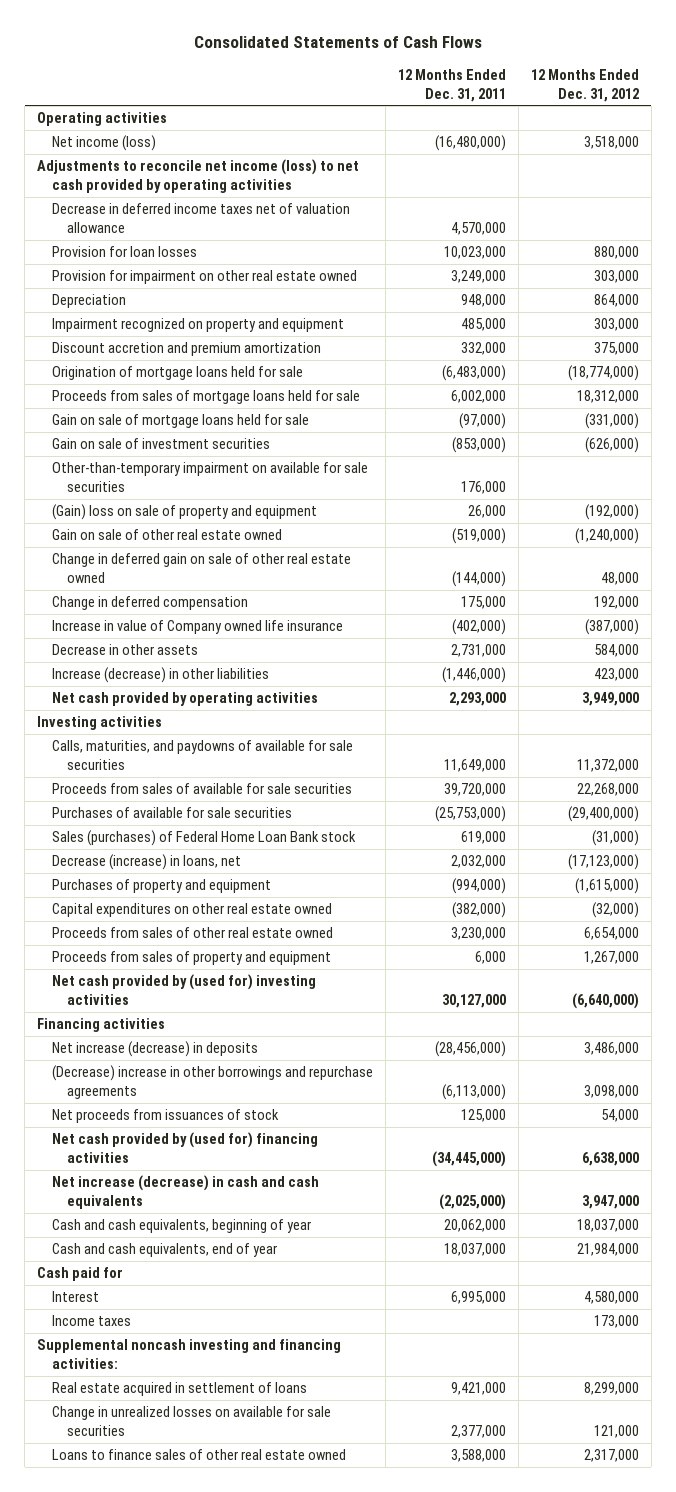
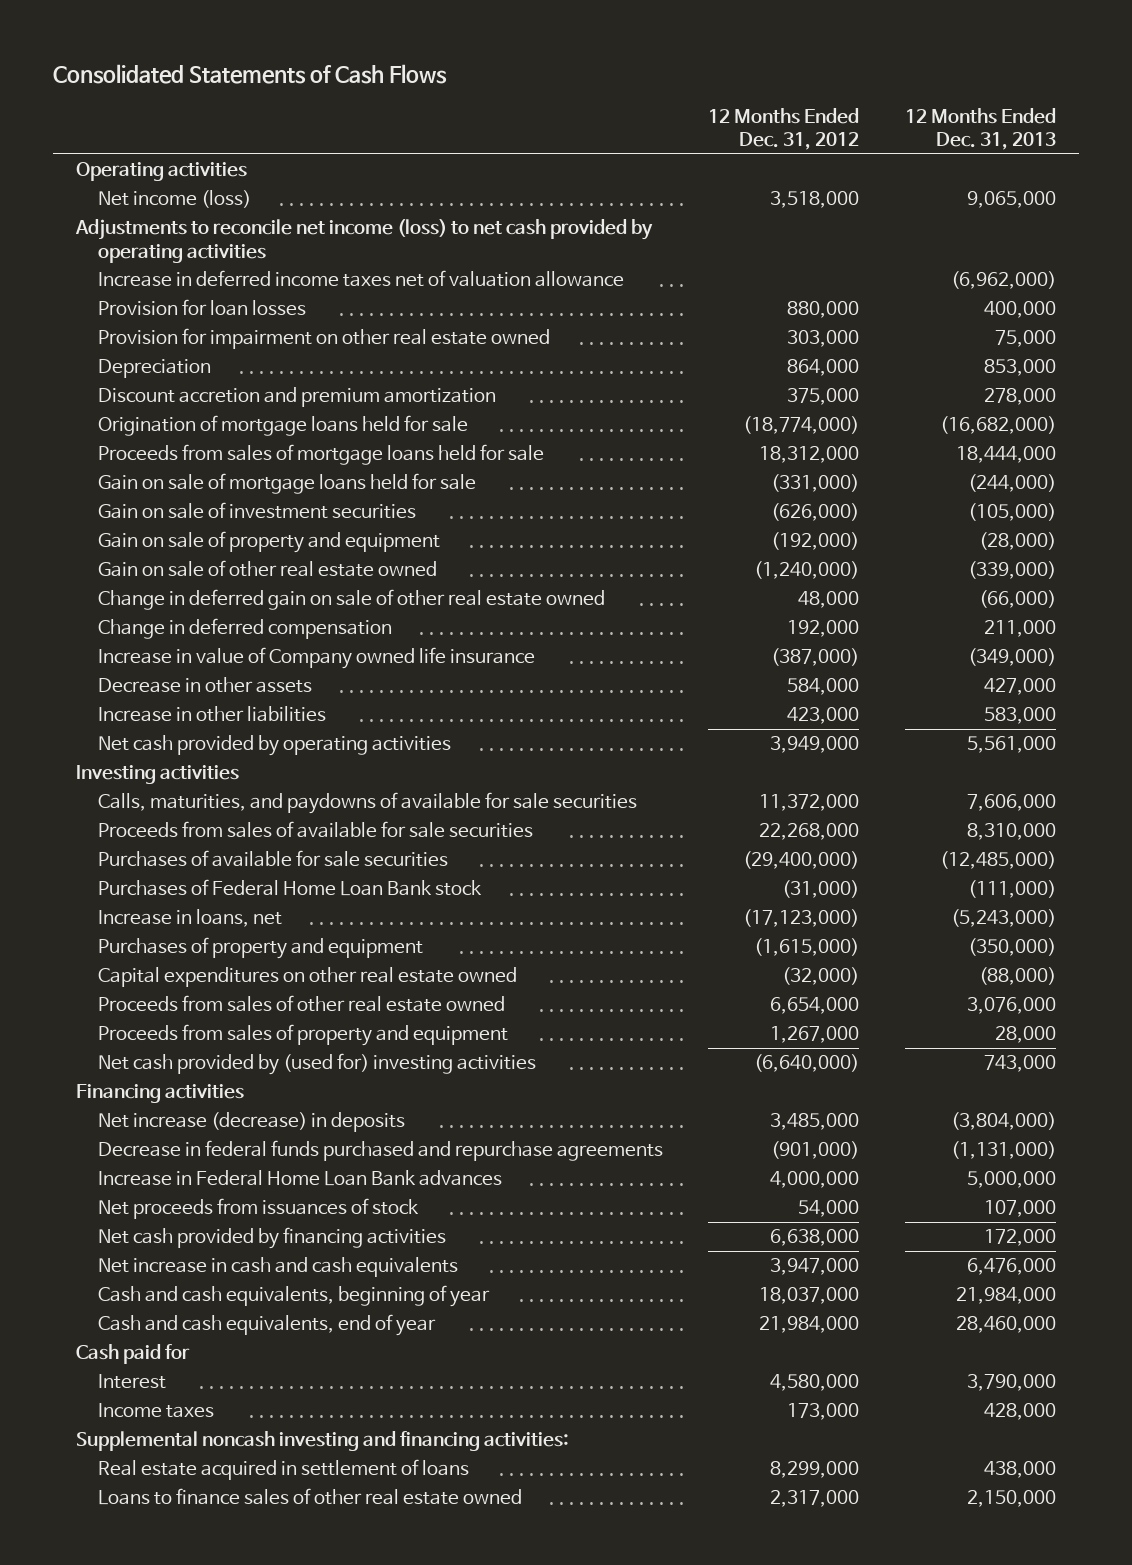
- | 12 Months Ended Dec. 31, 2011 | 12 Months Ended Dec. 31, 2012
+ | 12 Months Ended Dec. 31, 2012 | 12 Months Ended Dec. 31, 2013
- Decrease in deferred income taxes net of valuation allowance | 4,570,000 |
+ Increase in deferred income taxes net of valuation allowance | | (6,962,000)
- Impairment recognized on property and equipment | 485,000 | 303,000
- Other-than-temporary impairment on available for sale securities | 176,000 |
- (Gain) loss on sale of property and equipment | 26,000 | (192,000)
+ Gain on sale of property and equipment | (192,000) | (28,000)
- Increase (decrease) in other liabilities | (1,446,000) | 423,000
+ Increase in other liabilities | 423,000 | 583,000
- Sales (purchases) of Federal Home Loan Bank stock | 619,000 | (31,000)
- Decrease (increase) in loans, net | 2,032,000 | (17,123,000)
+ Purchases of Federal Home Loan Bank stock | (31,000) | (111,000)
+ Increase in loans, net | (17,123,000) | (5,243,000)
- Net increase (decrease) in deposits | (28,456,000) | 3,486,000
- (Decrease) increase in other borrowings and repurchase agreements | (6,113,000) | 3,098,000
+ Net increase (decrease) in deposits | 3,485,000 | (3,804,000)
+ Decrease in federal funds purchased and repurchase agreements | (901,000) | (1,131,000)
+ Increase in Federal Home Loan Bank advances | 4,000,000 | 5,000,000
- Net cash provided by (used for) financing activities | (34,445,000) | 6,638,000
- Net increase (decrease) in cash and cash equivalents | (2,025,000) | 3,947,000
+ Net cash provided by financing activities | 6,638,000 | 172,000
+ Net increase in cash and cash equivalents | 3,947,000 | 6,476,000
- Change in unrealized losses on available for sale securities | 2,377,000 | 121,000

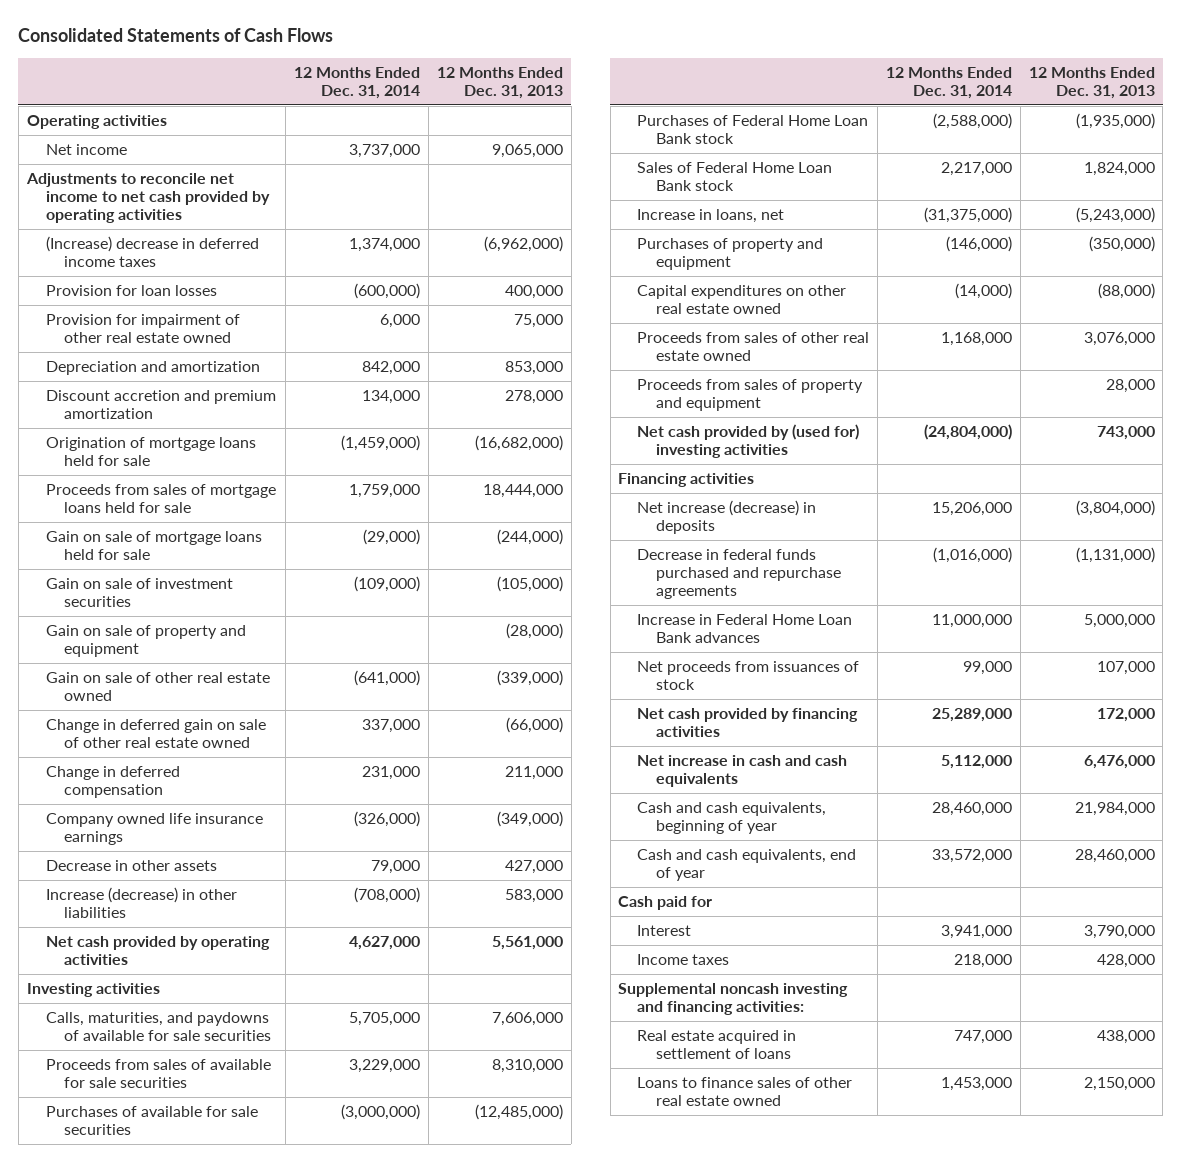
- | 12 Months Ended Dec. 31, 2012 | 12 Months Ended Dec. 31, 2013
+ | 12 Months Ended Dec. 31, 2014 | 12 Months Ended Dec. 31, 2013
- Net income (loss) | 3,518,000 | 9,065,000
- Adjustments to reconcile net income (loss) to net cash provided by operating activities
- Increase in deferred income taxes net of valuation allowance | | (6,962,000)
+ Net income | 3,737,000 | 9,065,000
+ Adjustments to reconcile net income to net cash provided by operating activities
+ (Increase) decrease in deferred income taxes | 1,374,000 | (6,962,000)
- Provision for impairment on other real estate owned | 303,000 | 75,000
- Depreciation | 864,000 | 853,000
+ Provision for impairment of other real estate owned | 6,000 | 75,000
+ Depreciation and amortization | 842,000 | 853,000
- Increase in value of Company owned life insurance | (387,000) | (349,000)
+ Company owned life insurance earnings | (326,000) | (349,000)
- Increase in other liabilities | 423,000 | 583,000
+ Increase (decrease) in other liabilities | (708,000) | 583,000
- Purchases of Federal Home Loan Bank stock | (31,000) | (111,000)
+ Purchases of Federal Home Loan Bank stock | (2,588,000) | (1,935,000)
+ Sales of Federal Home Loan Bank stock | 2,217,000 | 1,824,000

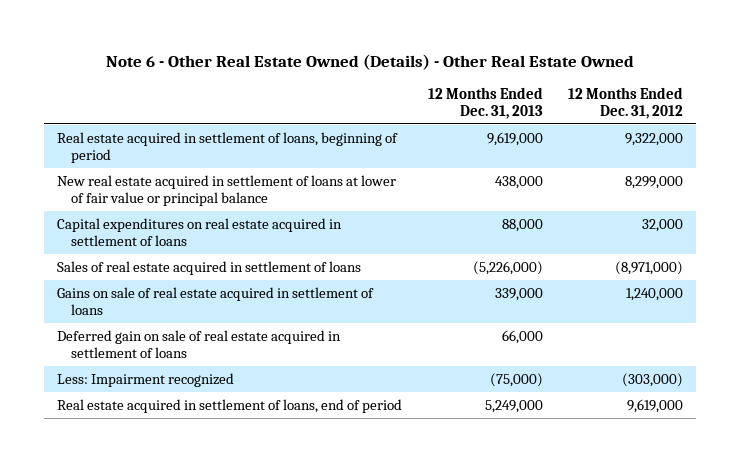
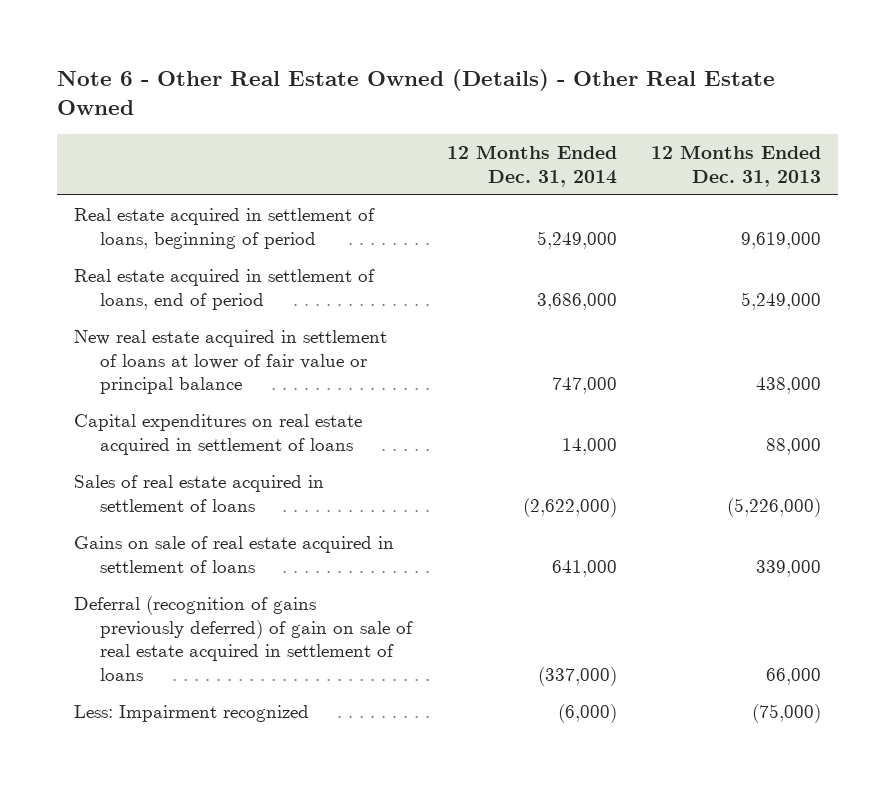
- | 12 Months Ended Dec. 31, 2013 | 12 Months Ended Dec. 31, 2012
+ | 12 Months Ended Dec. 31, 2014 | 12 Months Ended Dec. 31, 2013
moved up: Real estate acquired in settlement of loans, end of period | 3,686,000 | 5,249,000
- Deferred gain on sale of real estate acquired in settlement of loans | 66,000 |
+ Deferral (recognition of gains previously deferred) of gain on sale of real estate acquired in settlement of loans | (337,000) | 66,000

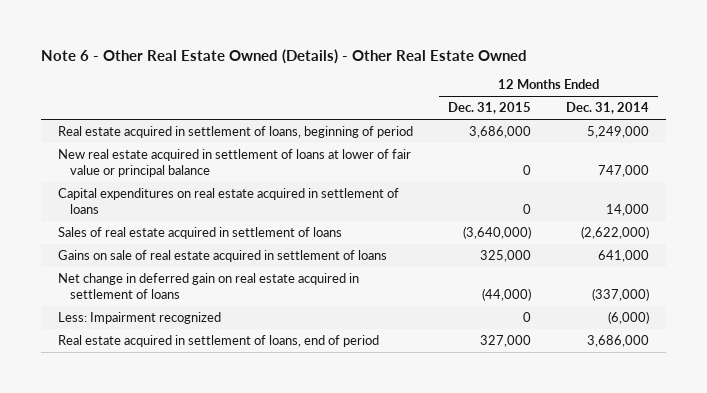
- | 12 Months Ended Dec. 31, 2014 | 12 Months Ended Dec. 31, 2013
+ | 12 Months Ended Dec. 31, 2015 | 12 Months Ended Dec. 31, 2014
- Deferral (recognition of gains previously deferred) of gain on sale of real estate acquired in settlement of loans | (337,000) | 66,000
+ Net change in deferred gain on real estate acquired in settlement of loans | (44,000) | (337,000)
moved down: Real estate acquired in settlement of loans, end of period | 327,000 | 3,686,000

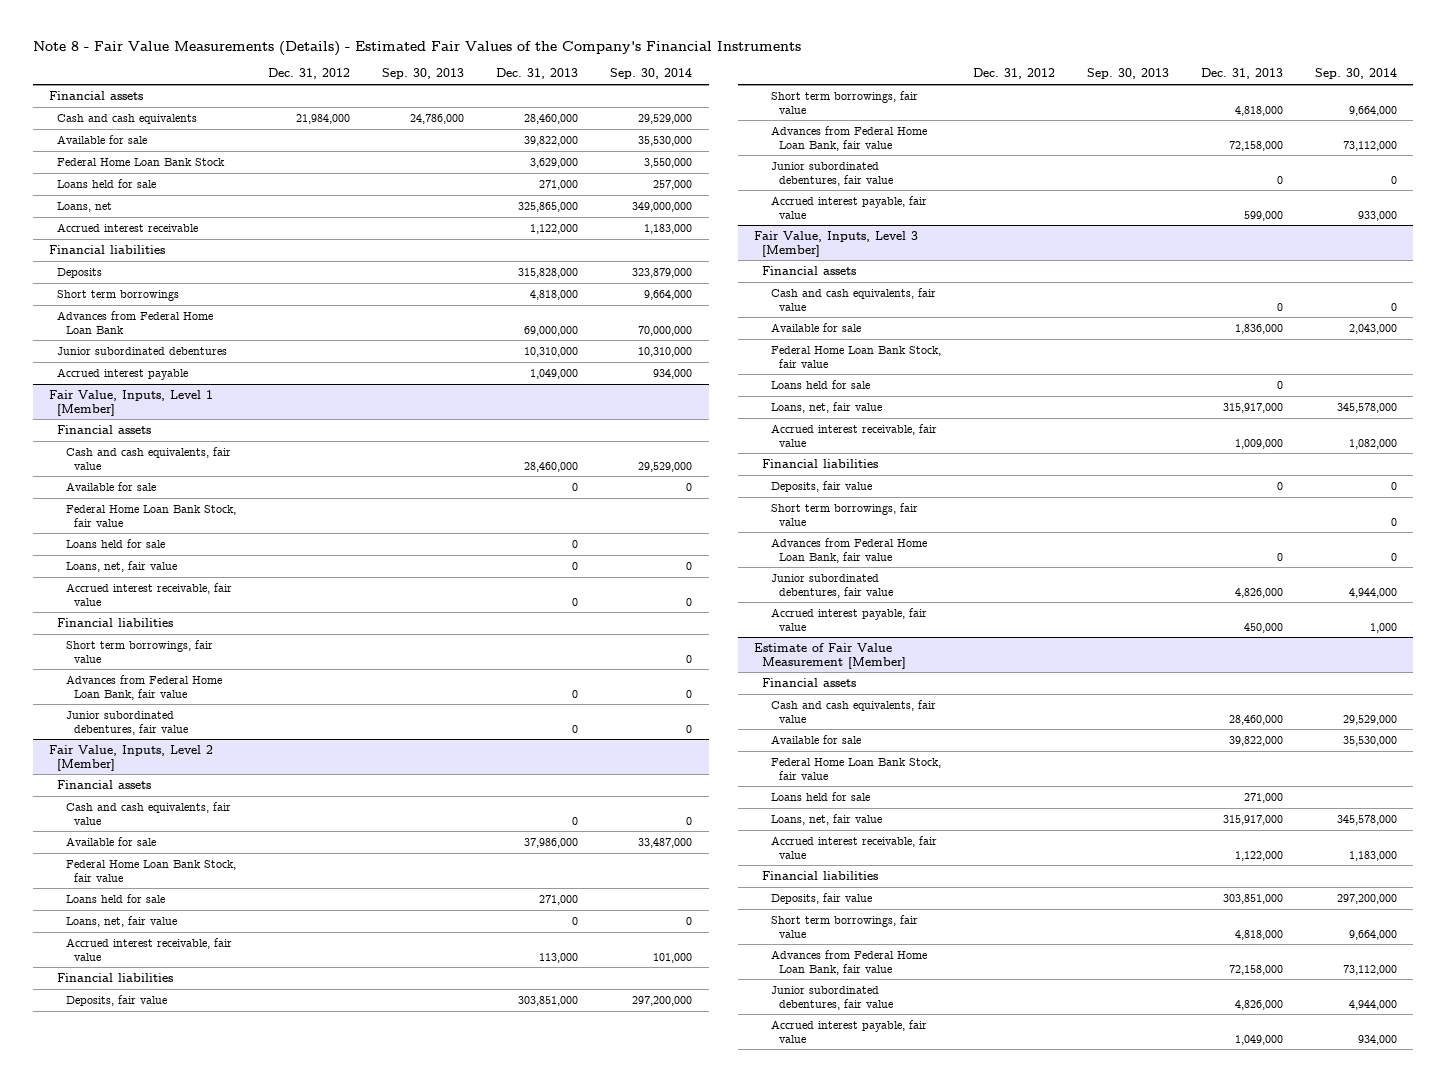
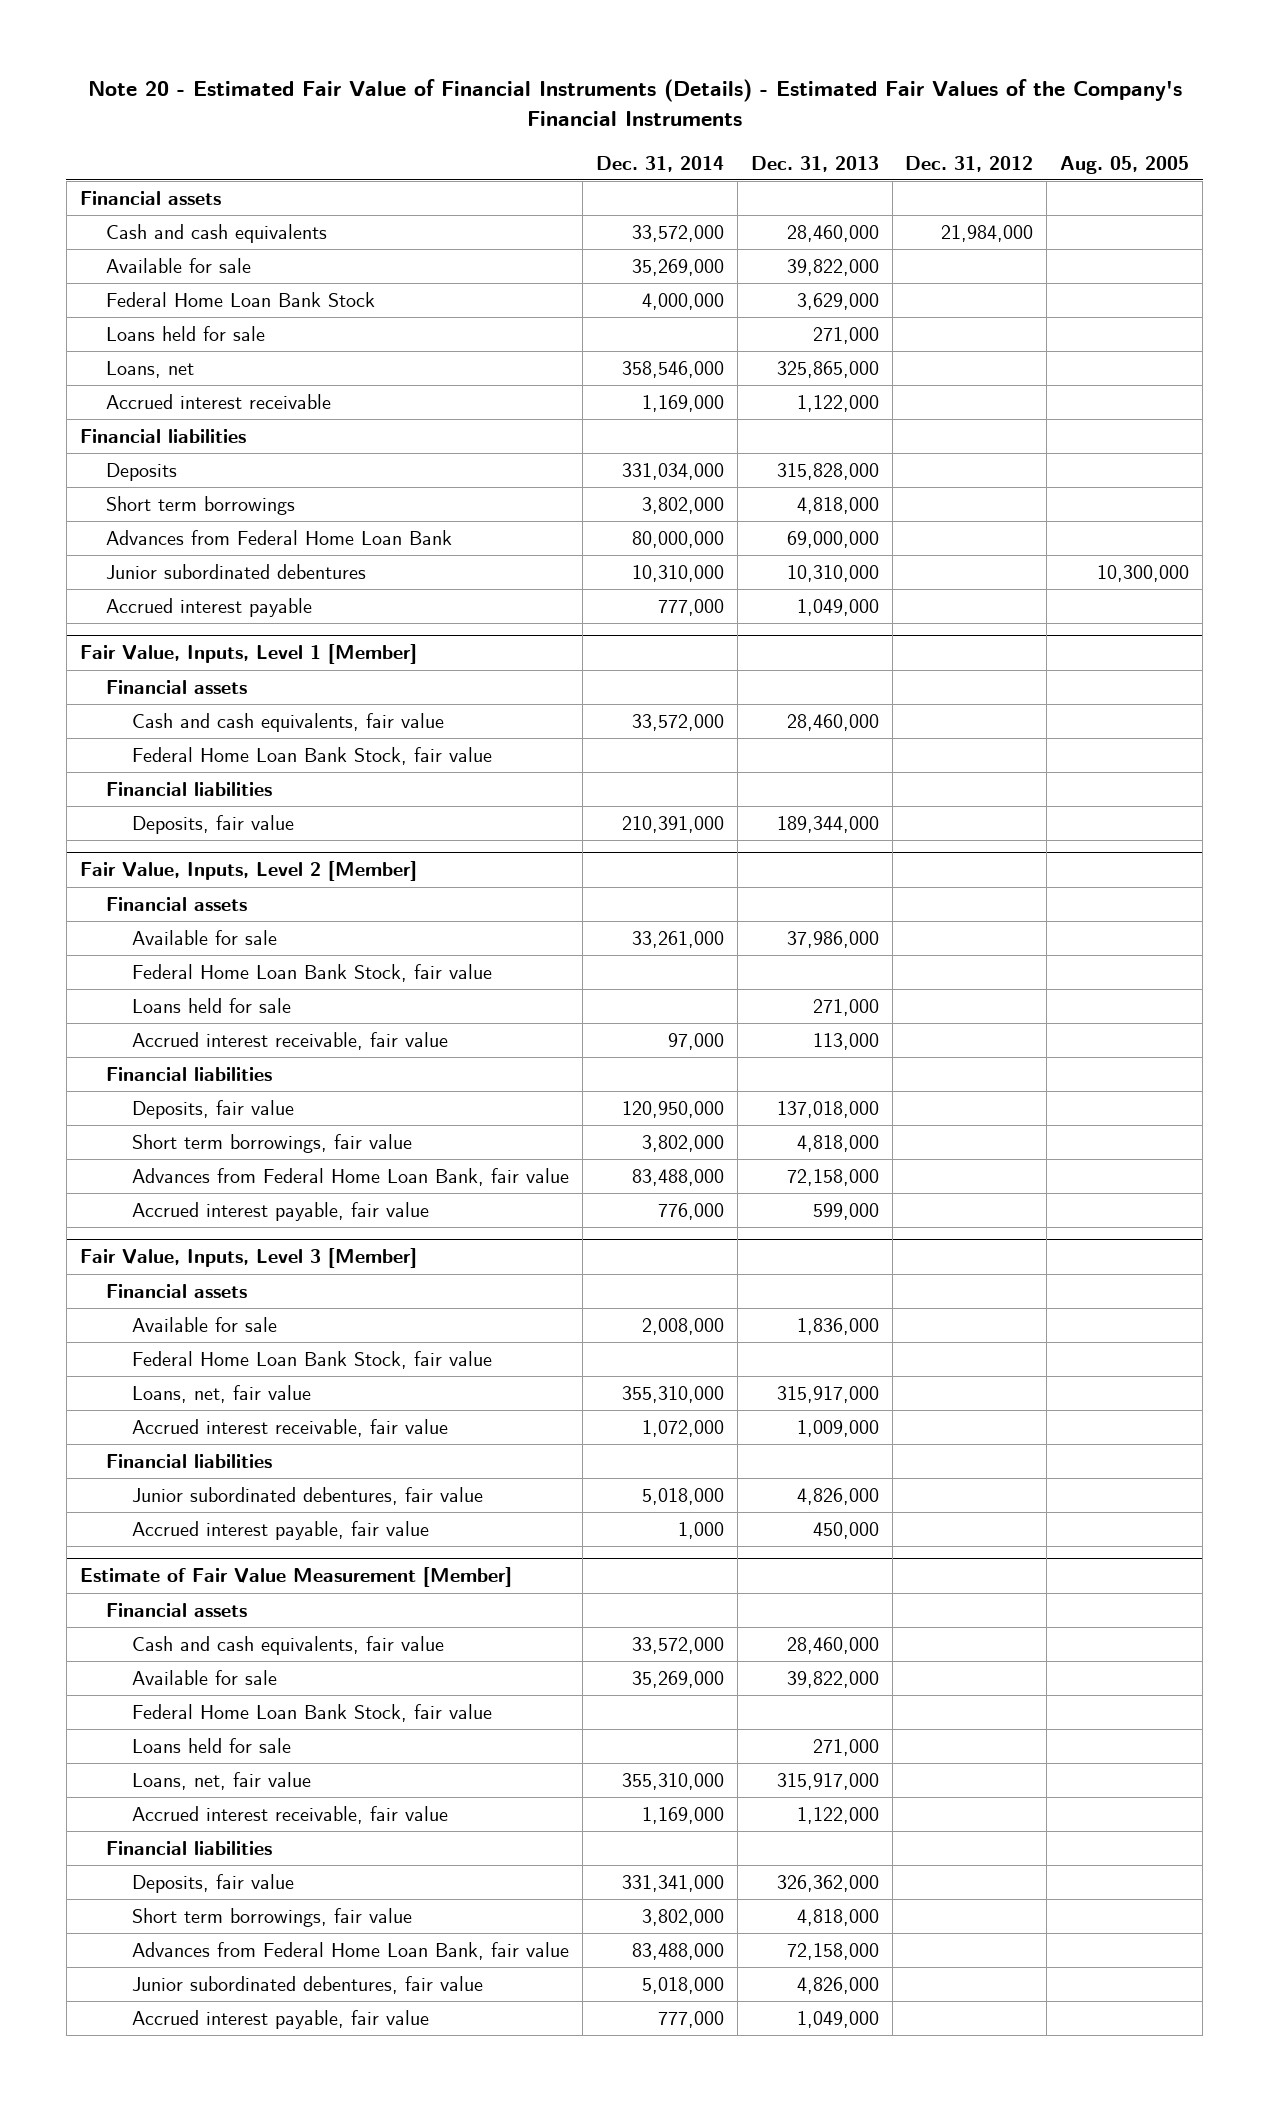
- Note 8 - Fair Value Measurements (Details) - Estimated Fair Values of the Company's Financial Instruments
+ Note 20 - Estimated Fair Value of Financial Instruments (Details) - Estimated Fair Values of the Company's Financial Instruments
- | Dec. 31, 2012 | Sep. 30, 2013 | Dec. 31, 2013 | Sep. 30, 2014
+ | Dec. 31, 2014 | Dec. 31, 2013 | Dec. 31, 2012 | Aug. 05, 2005
@ Fair Value, Inputs, Level 1 [Member]
- Available for sale | | | 0 | 0
- Loans held for sale | | | 0 |
- Loans, net, fair value | | | 0 | 0
- Accrued interest receivable, fair value | | | 0 | 0
- Short term borrowings, fair value | | | | 0
- Advances from Federal Home Loan Bank, fair value | | | 0 | 0
- Junior subordinated debentures, fair value | | | 0 | 0
+ Deposits, fair value | 210,391,000 | 189,344,000 | |
@ Fair Value, Inputs, Level 2 [Member]
- Cash and cash equivalents, fair value | | | 0 | 0
- Loans, net, fair value | | | 0 | 0
- Deposits, fair value | | | 303,851,000 | 297,200,000
+ Deposits, fair value | 120,950,000 | 137,018,000 | |
- Junior subordinated debentures, fair value | | | 0 | 0
@ Fair Value, Inputs, Level 3 [Member]
- Cash and cash equivalents, fair value | | | 0 | 0
- Loans held for sale | | | 0 |
- Deposits, fair value | | | 0 | 0
- Short term borrowings, fair value | | | | 0
- Advances from Federal Home Loan Bank, fair value | | | 0 | 0
@ Estimate of Fair Value Measurement [Member]
- Deposits, fair value | | | 303,851,000 | 297,200,000
+ Deposits, fair value | 331,341,000 | 326,362,000 | |

